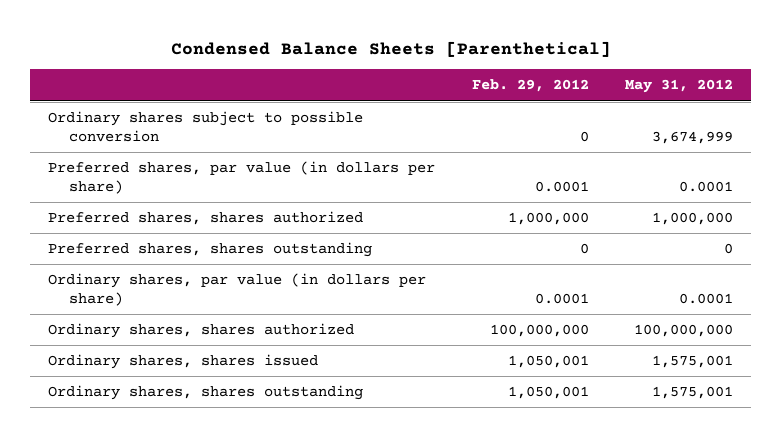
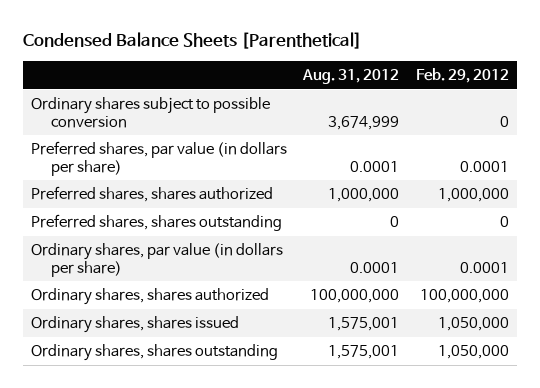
- | Feb. 29, 2012 | May 31, 2012
+ | Aug. 31, 2012 | Feb. 29, 2012
- Ordinary shares, shares issued | 1,050,001 | 1,575,001
- Ordinary shares, shares outstanding | 1,050,001 | 1,575,001
+ Ordinary shares, shares issued | 1,575,001 | 1,050,000
+ Ordinary shares, shares outstanding | 1,575,001 | 1,050,000

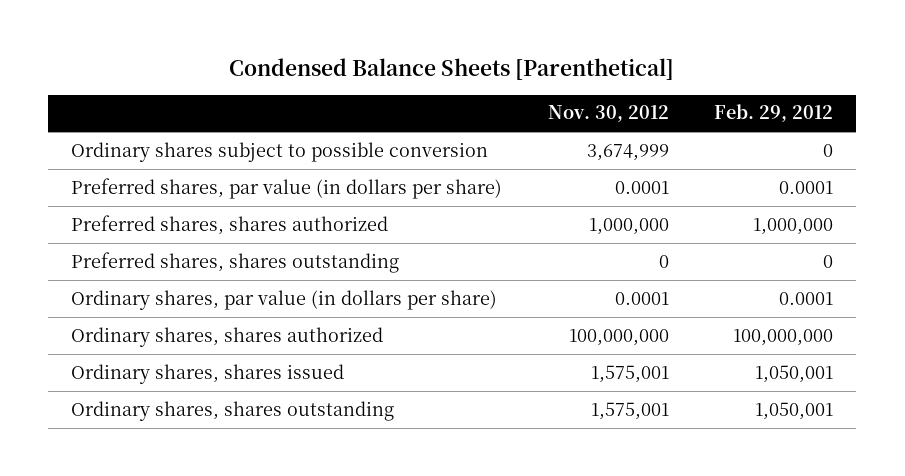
- | Aug. 31, 2012 | Feb. 29, 2012
+ | Nov. 30, 2012 | Feb. 29, 2012
- Ordinary shares, shares issued | 1,575,001 | 1,050,000
- Ordinary shares, shares outstanding | 1,575,001 | 1,050,000
+ Ordinary shares, shares issued | 1,575,001 | 1,050,001
+ Ordinary shares, shares outstanding | 1,575,001 | 1,050,001

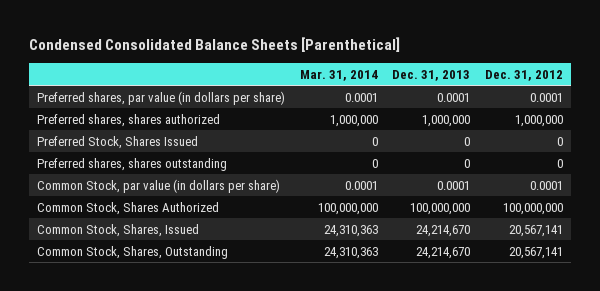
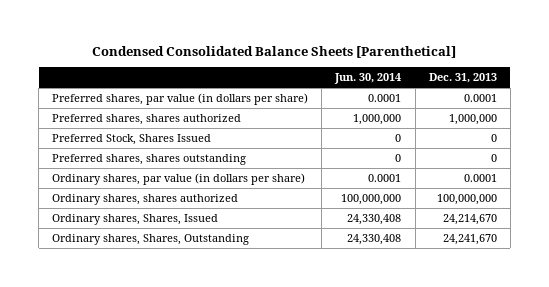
- | Mar. 31, 2014 | Dec. 31, 2013 | Dec. 31, 2012
+ | Jun. 30, 2014 | Dec. 31, 2013
- Common Stock, par value (in dollars per share) | 0.0001 | 0.0001 | 0.0001
- Common Stock, Shares Authorized | 100,000,000 | 100,000,000 | 100,000,000
- Common Stock, Shares, Issued | 24,310,363 | 24,214,670 | 20,567,141
- Common Stock, Shares, Outstanding | 24,310,363 | 24,214,670 | 20,567,141
+ Ordinary shares, par value (in dollars per share) | 0.0001 | 0.0001
+ Ordinary shares, shares authorized | 100,000,000 | 100,000,000
+ Ordinary shares, Shares, Issued | 24,330,408 | 24,214,670
+ Ordinary shares, Shares, Outstanding | 24,330,408 | 24,241,670

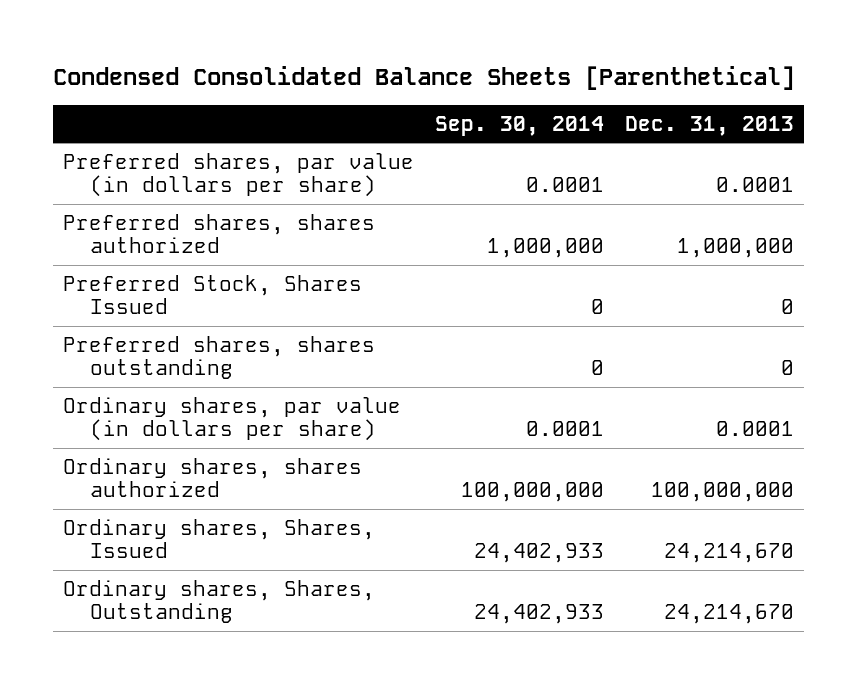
- | Jun. 30, 2014 | Dec. 31, 2013
+ | Sep. 30, 2014 | Dec. 31, 2013
- Ordinary shares, Shares, Outstanding | 24,330,408 | 24,241,670
+ Ordinary shares, Shares, Outstanding | 24,402,933 | 24,214,670

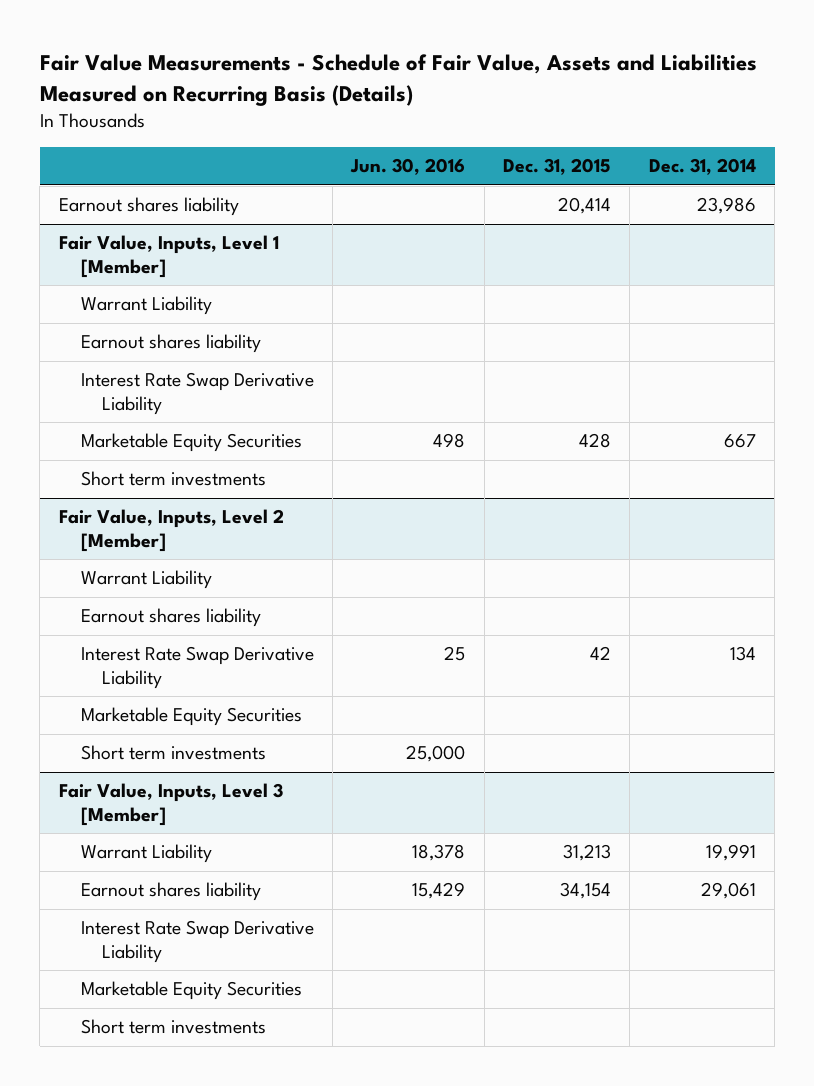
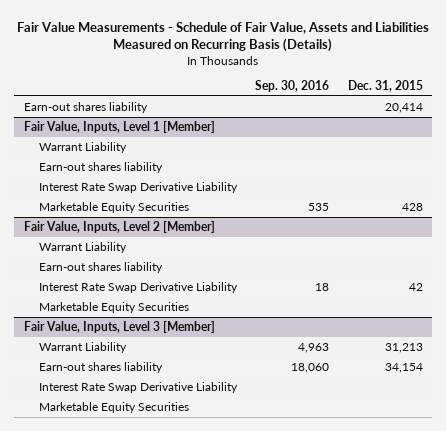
- | Jun. 30, 2016 | Dec. 31, 2015 | Dec. 31, 2014
+ | Sep. 30, 2016 | Dec. 31, 2015
- Earnout shares liability | | 20,414 | 23,986
+ Earn-out shares liability | | 20,414
@ Fair Value, Inputs, Level 1 [Member]
- Earnout shares liability
+ Earn-out shares liability
- Short term investments
@ Fair Value, Inputs, Level 2 [Member]
- Earnout shares liability
+ Earn-out shares liability
- Short term investments | 25,000 | |
@ Fair Value, Inputs, Level 3 [Member]
- Earnout shares liability | 15,429 | 34,154 | 29,061
+ Earn-out shares liability | 18,060 | 34,154
- Short term investments

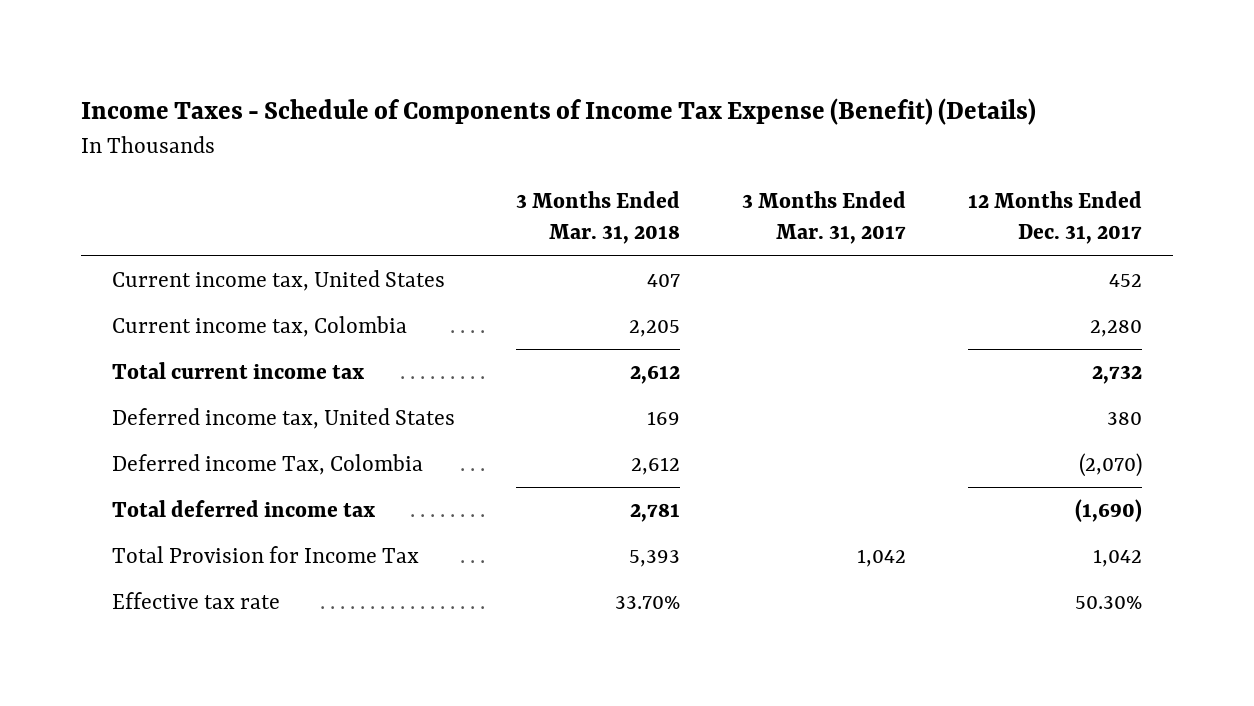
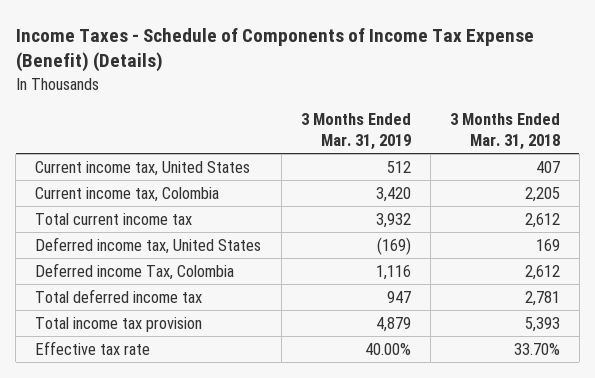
- | 3 Months Ended Mar. 31, 2018 | 3 Months Ended Mar. 31, 2017 | 12 Months Ended Dec. 31, 2017
+ | 3 Months Ended Mar. 31, 2019 | 3 Months Ended Mar. 31, 2018
- Total Provision for Income Tax | 5,393 | 1,042 | 1,042
+ Total income tax provision | 4,879 | 5,393

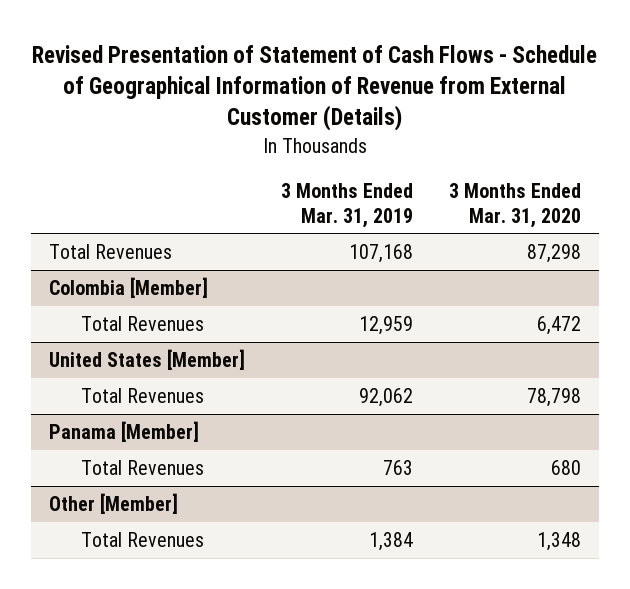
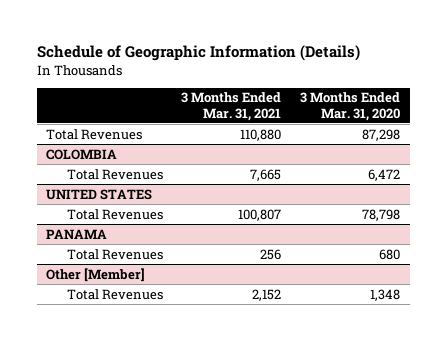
- Revised Presentation of Statement of Cash Flows - Schedule of Geographical Information of Revenue from External Customer (Details)
+ Schedule of Geographic Information (Details)
- | 3 Months Ended Mar. 31, 2019 | 3 Months Ended Mar. 31, 2020
+ | 3 Months Ended Mar. 31, 2021 | 3 Months Ended Mar. 31, 2020
- Colombia [Member]
+ COLOMBIA
- United States [Member]
+ UNITED STATES
- Panama [Member]
+ PANAMA

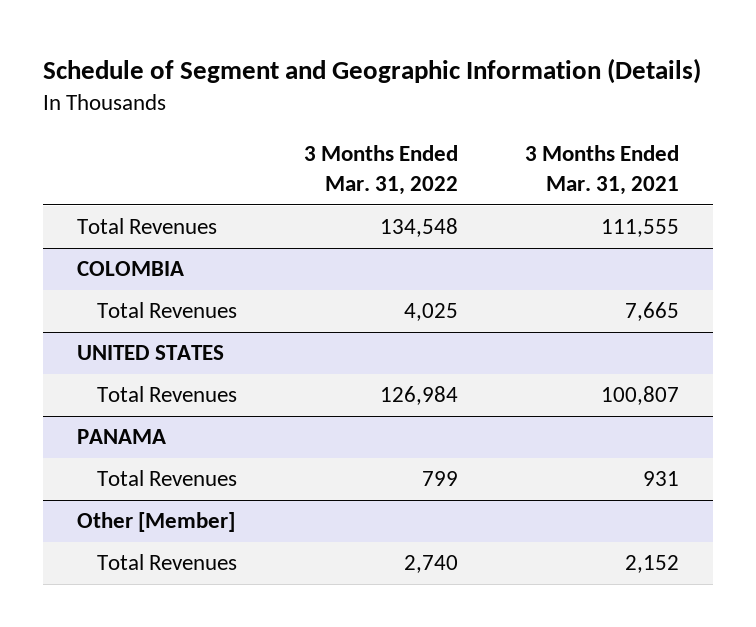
- Schedule of Geographic Information (Details)
+ Schedule of Segment and Geographic Information (Details)
- | 3 Months Ended Mar. 31, 2021 | 3 Months Ended Mar. 31, 2020
+ | 3 Months Ended Mar. 31, 2022 | 3 Months Ended Mar. 31, 2021
- Total Revenues | 110,880 | 87,298
+ Total Revenues | 134,548 | 111,555
@ PANAMA
- Total Revenues | 256 | 680
+ Total Revenues | 799 | 931

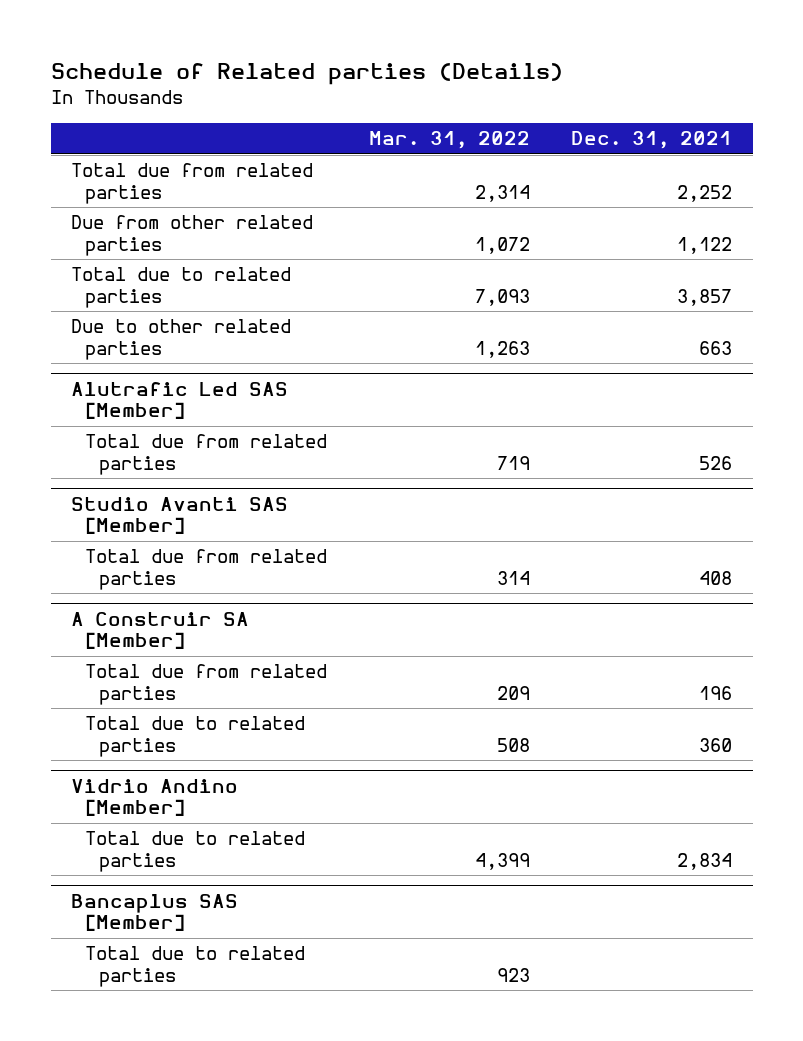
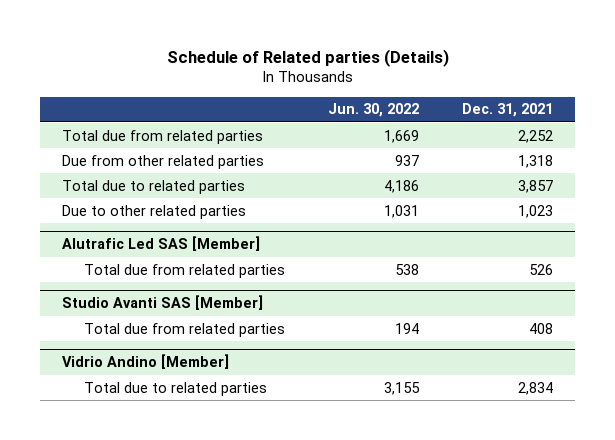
- | Mar. 31, 2022 | Dec. 31, 2021
+ | Jun. 30, 2022 | Dec. 31, 2021
- Due from other related parties | 1,072 | 1,122
+ Due from other related parties | 937 | 1,318
- Due to other related parties | 1,263 | 663
+ Due to other related parties | 1,031 | 1,023
- A Construir SA [Member]
- Total due from related parties | 209 | 196
- Total due to related parties | 508 | 360
- Bancaplus SAS [Member]
- Total due to related parties | 923 |

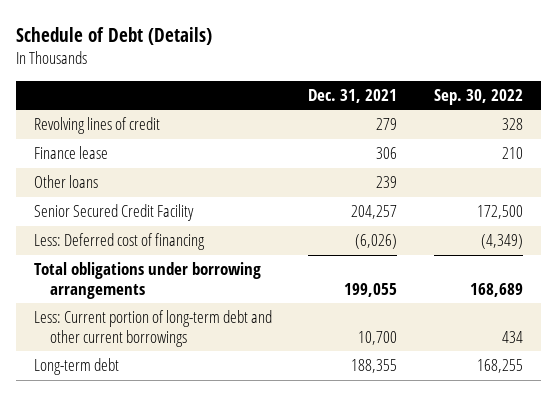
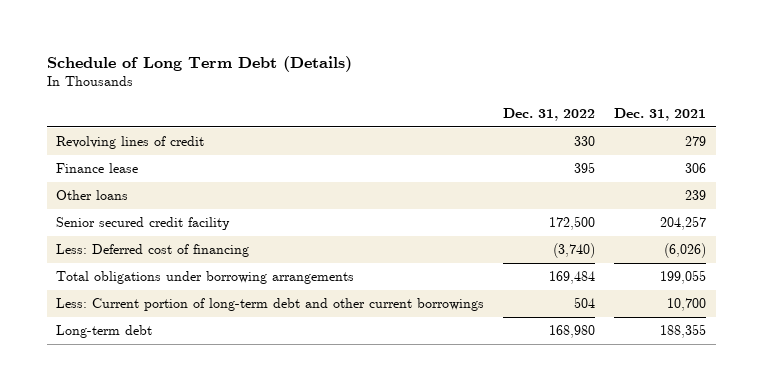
- Schedule of Debt (Details)
+ Schedule of Long Term Debt (Details)
- | Dec. 31, 2021 | Sep. 30, 2022
+ | Dec. 31, 2022 | Dec. 31, 2021
- Senior Secured Credit Facility | 204,257 | 172,500
+ Senior secured credit facility | 172,500 | 204,257

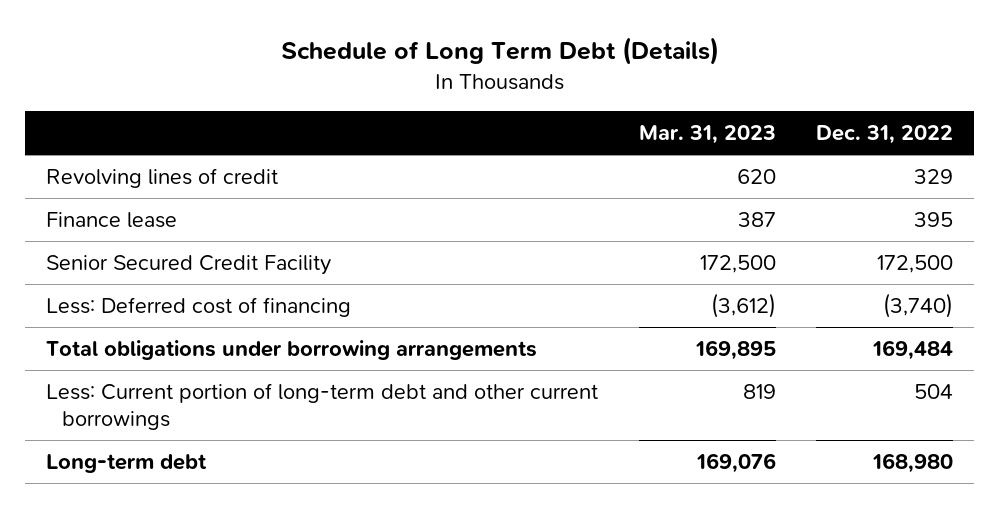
- | Dec. 31, 2022 | Dec. 31, 2021
+ | Mar. 31, 2023 | Dec. 31, 2022
- Revolving lines of credit | 330 | 279
+ Revolving lines of credit | 620 | 329
- Other loans | | 239
- Senior secured credit facility | 172,500 | 204,257
+ Senior Secured Credit Facility | 172,500 | 172,500

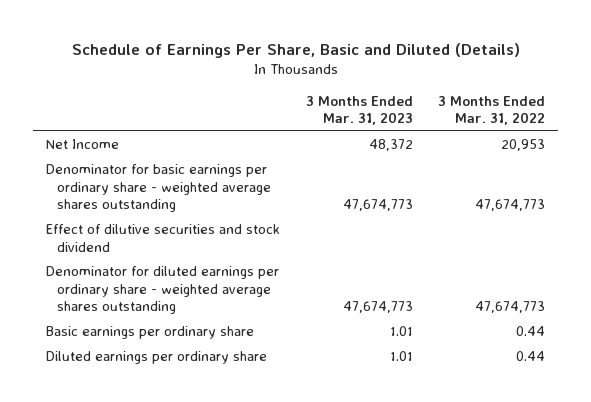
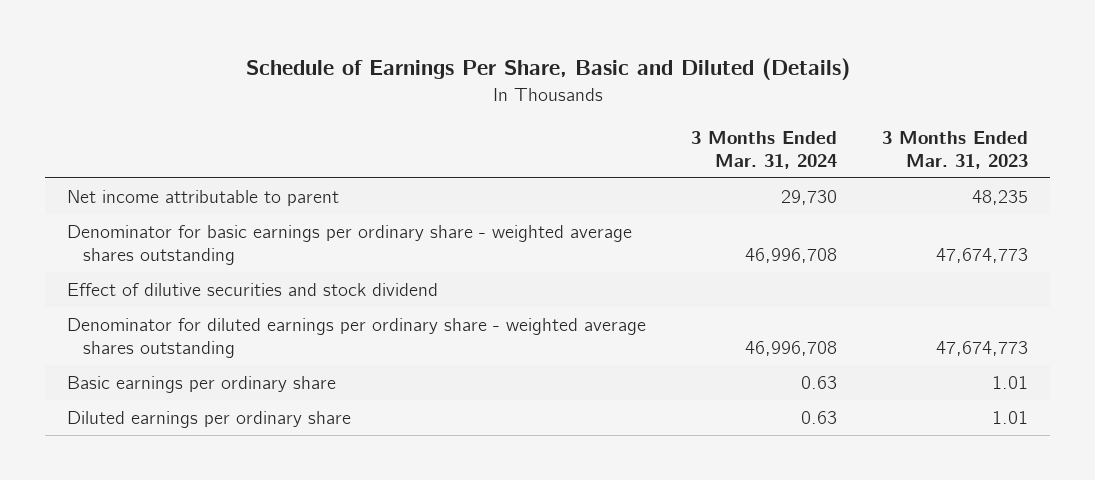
- | 3 Months Ended Mar. 31, 2023 | 3 Months Ended Mar. 31, 2022
+ | 3 Months Ended Mar. 31, 2024 | 3 Months Ended Mar. 31, 2023
- Net Income | 48,372 | 20,953
+ Net income attributable to parent | 29,730 | 48,235

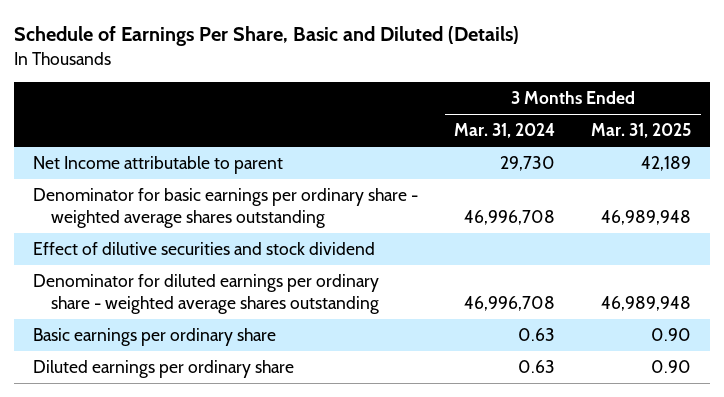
- | 3 Months Ended Mar. 31, 2024 | 3 Months Ended Mar. 31, 2023
+ | 3 Months Ended Mar. 31, 2024 | 3 Months Ended Mar. 31, 2025
- Net income attributable to parent | 29,730 | 48,235
+ Net Income attributable to parent | 29,730 | 42,189

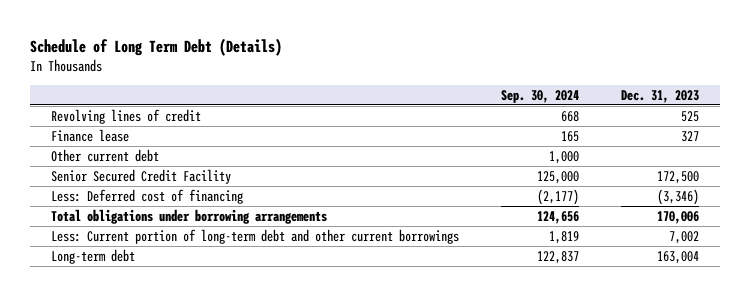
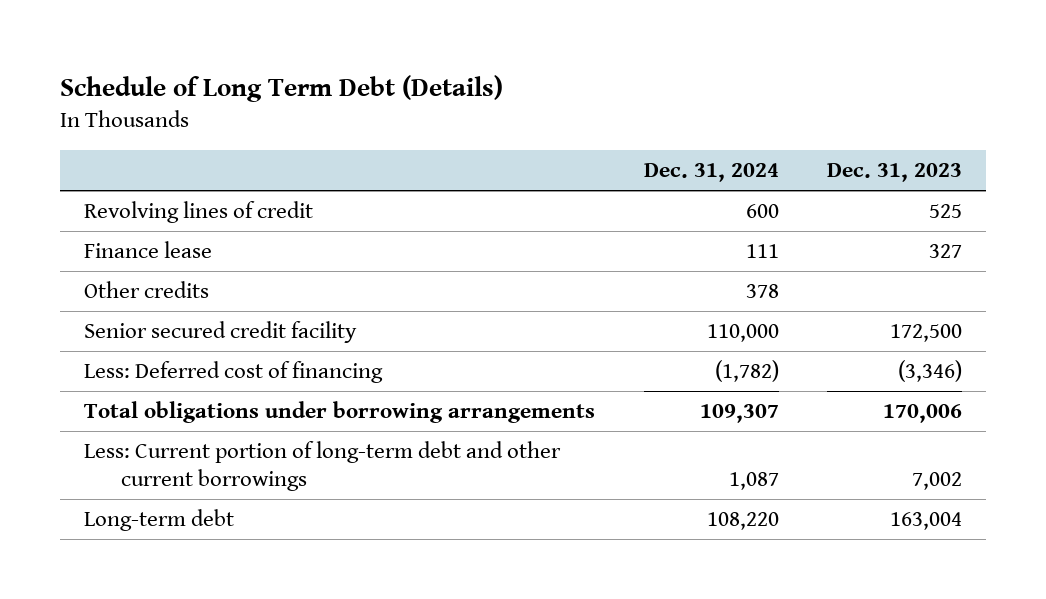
- | Sep. 30, 2024 | Dec. 31, 2023
+ | Dec. 31, 2024 | Dec. 31, 2023
- Other current debt | 1,000 |
- Senior Secured Credit Facility | 125,000 | 172,500
+ Other credits | 378 |
+ Senior secured credit facility | 110,000 | 172,500

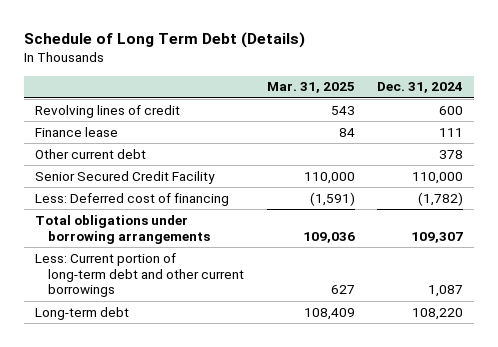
- | Dec. 31, 2024 | Dec. 31, 2023
+ | Mar. 31, 2025 | Dec. 31, 2024
- Other credits | 378 |
- Senior secured credit facility | 110,000 | 172,500
+ Other current debt | | 378
+ Senior Secured Credit Facility | 110,000 | 110,000

